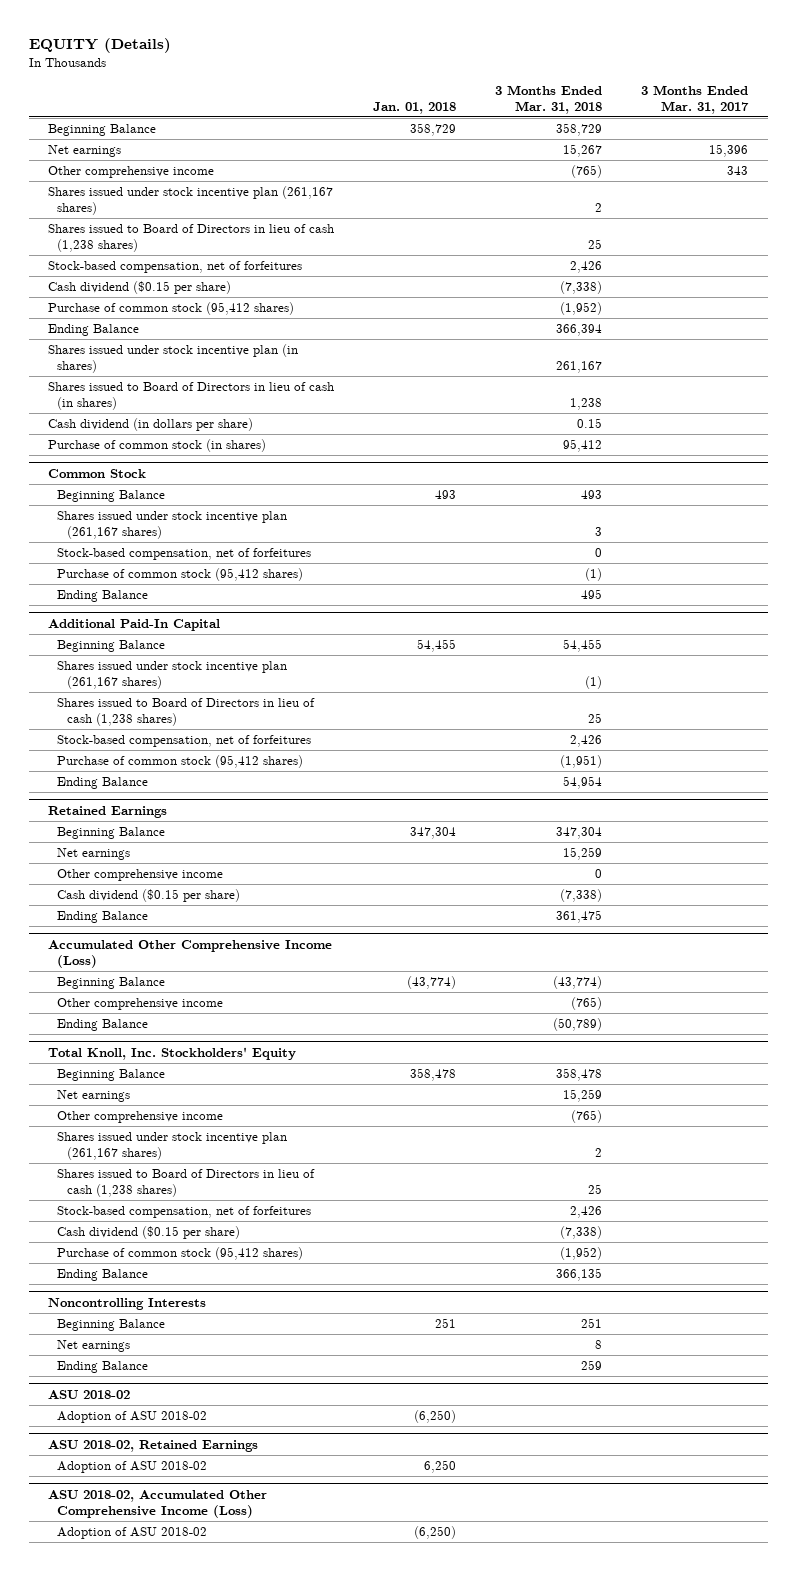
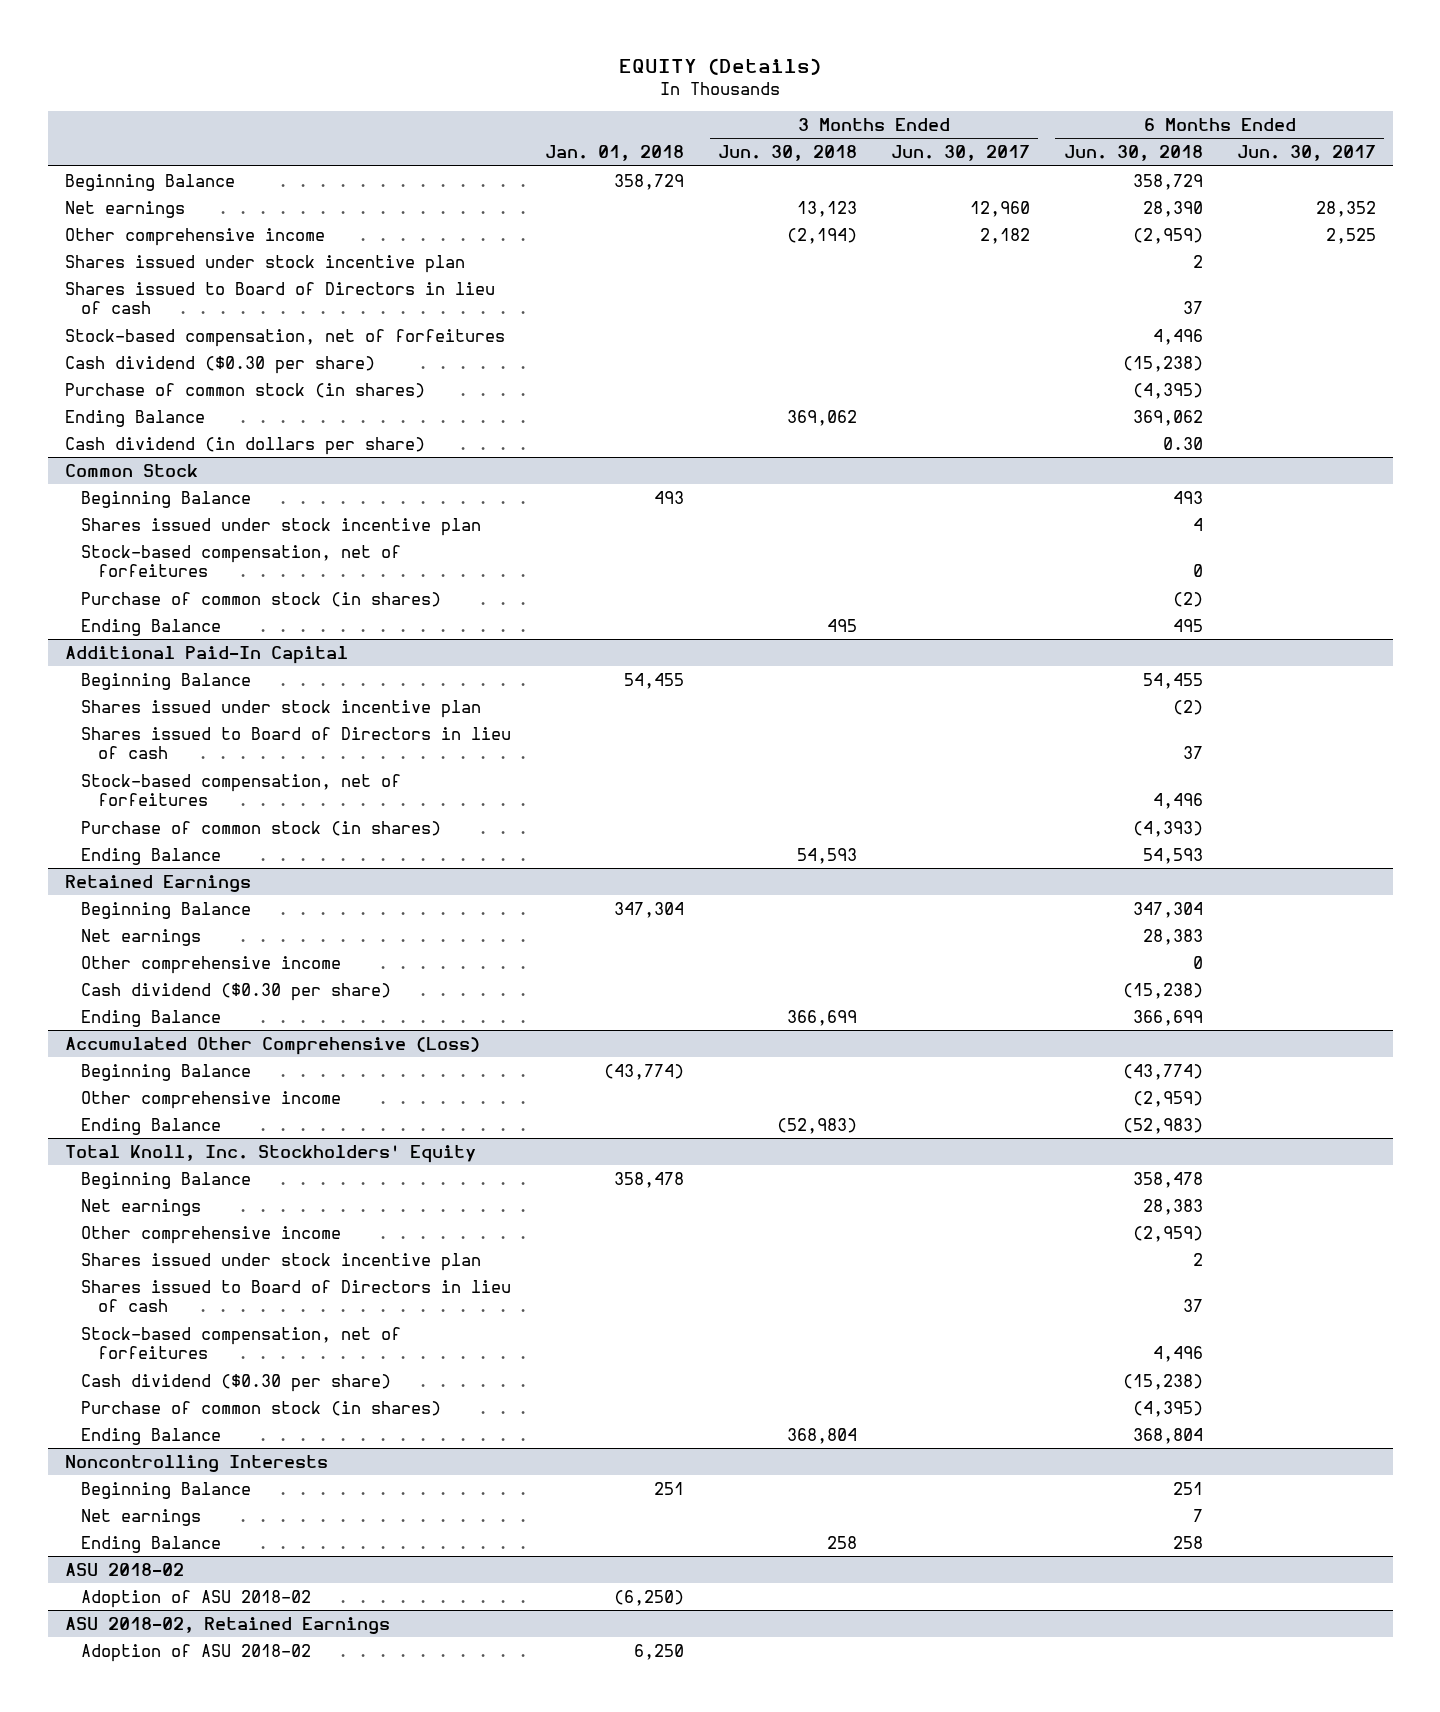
- | Jan. 01, 2018 | 3 Months Ended Mar. 31, 2018 | 3 Months Ended Mar. 31, 2017
+ | Jan. 01, 2018 | 3 Months Ended Jun. 30, 2018 | 3 Months Ended Jun. 30, 2017 | 6 Months Ended Jun. 30, 2018 | 6 Months Ended Jun. 30, 2017
- Shares issued under stock incentive plan (261,167 shares) | | 2 |
- Shares issued to Board of Directors in lieu of cash (1,238 shares) | | 25 |
+ Shares issued under stock incentive plan | | | | 2 |
+ Shares issued to Board of Directors in lieu of cash | | | | 37 |
- Cash dividend ($0.15 per share) | | (7,338) |
- Purchase of common stock (95,412 shares) | | (1,952) |
+ Cash dividend ($0.30 per share) | | | | (15,238) |
moved up: Purchase of common stock (in shares) | | | | (4,395) |
- Shares issued under stock incentive plan (in shares) | | 261,167 |
- Shares issued to Board of Directors in lieu of cash (in shares) | | 1,238 |
@ Common Stock
- Shares issued under stock incentive plan (261,167 shares) | | 3 |
+ Shares issued under stock incentive plan | | | | 4 |
- Purchase of common stock (95,412 shares) | | (1) |
+ Purchase of common stock (in shares) | | | | (2) |
@ Additional Paid-In Capital
- Shares issued under stock incentive plan (261,167 shares) | | (1) |
- Shares issued to Board of Directors in lieu of cash (1,238 shares) | | 25 |
+ Shares issued under stock incentive plan | | | | (2) |
+ Shares issued to Board of Directors in lieu of cash | | | | 37 |
- Purchase of common stock (95,412 shares) | | (1,951) |
+ Purchase of common stock (in shares) | | | | (4,393) |
@ Retained Earnings
- Cash dividend ($0.15 per share) | | (7,338) |
+ Cash dividend ($0.30 per share) | | | | (15,238) |
- Accumulated Other Comprehensive Income (Loss)
+ Accumulated Other Comprehensive (Loss)
@ Total Knoll, Inc. Stockholders' Equity
- Shares issued under stock incentive plan (261,167 shares) | | 2 |
- Shares issued to Board of Directors in lieu of cash (1,238 shares) | | 25 |
+ Shares issued under stock incentive plan | | | | 2 |
+ Shares issued to Board of Directors in lieu of cash | | | | 37 |
- Cash dividend ($0.15 per share) | | (7,338) |
- Purchase of common stock (95,412 shares) | | (1,952) |
+ Cash dividend ($0.30 per share) | | | | (15,238) |
+ Purchase of common stock (in shares) | | | | (4,395) |
- ASU 2018-02, Accumulated Other Comprehensive Income (Loss)
- Adoption of ASU 2018-02 | (6,250) | |

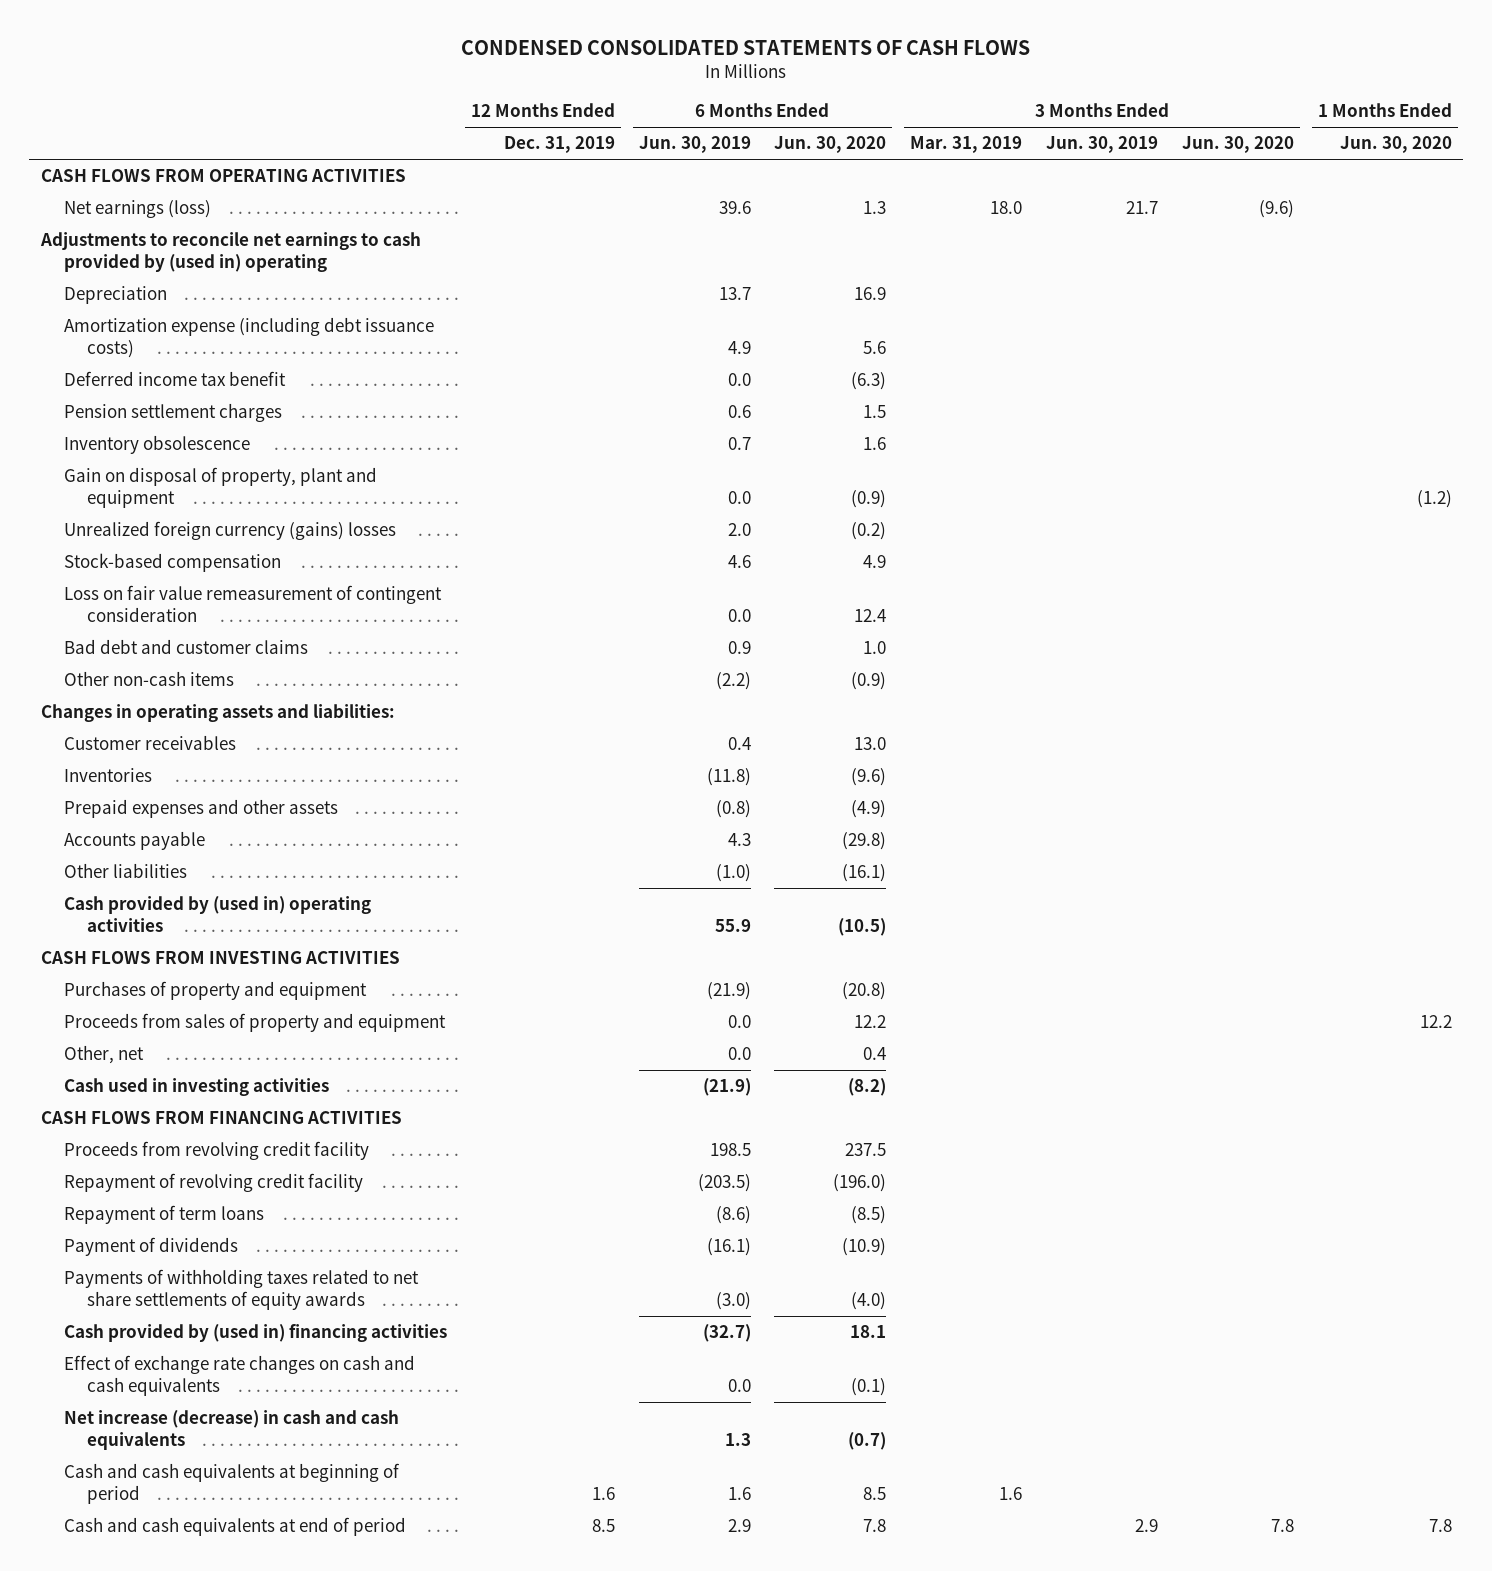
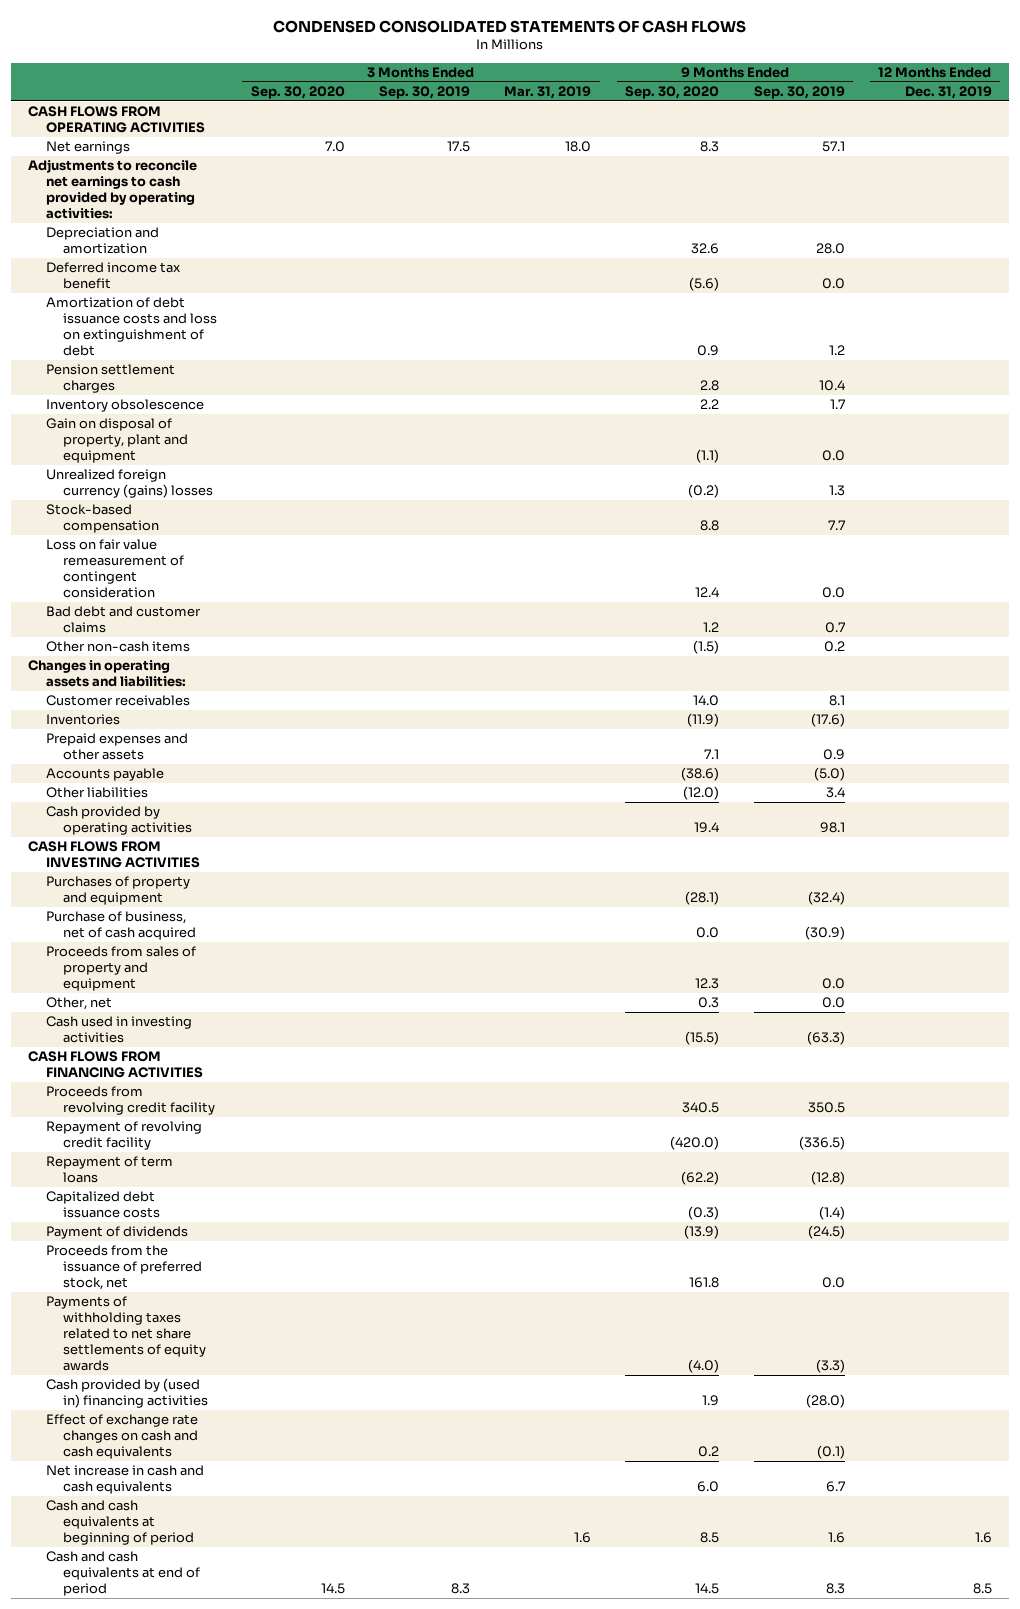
- | 12 Months Ended Dec. 31, 2019 | 6 Months Ended Jun. 30, 2019 | 6 Months Ended Jun. 30, 2020 | 3 Months Ended Mar. 31, 2019 | 3 Months Ended Jun. 30, 2019 | 3 Months Ended Jun. 30, 2020 | 1 Months Ended Jun. 30, 2020
+ | 3 Months Ended Sep. 30, 2020 | 3 Months Ended Sep. 30, 2019 | 3 Months Ended Mar. 31, 2019 | 9 Months Ended Sep. 30, 2020 | 9 Months Ended Sep. 30, 2019 | 12 Months Ended Dec. 31, 2019
- Net earnings (loss) | | 39.6 | 1.3 | 18.0 | 21.7 | (9.6) |
- Adjustments to reconcile net earnings to cash provided by (used in) operating
- Depreciation | | 13.7 | 16.9 | | | |
- Amortization expense (including debt issuance costs) | | 4.9 | 5.6 | | | |
+ Net earnings | 7.0 | 17.5 | 18.0 | 8.3 | 57.1 |
+ Adjustments to reconcile net earnings to cash provided by operating activities:
+ Depreciation and amortization | | | | 32.6 | 28.0 |
+ Amortization of debt issuance costs and loss on extinguishment of debt | | | | 0.9 | 1.2 |
- Cash provided by (used in) operating activities | | 55.9 | (10.5) | | | |
+ Cash provided by operating activities | | | | 19.4 | 98.1 |
+ Purchase of business, net of cash acquired | | | | 0.0 | (30.9) |
+ Capitalized debt issuance costs | | | | (0.3) | (1.4) |
+ Proceeds from the issuance of preferred stock, net | | | | 161.8 | 0.0 |
- Net increase (decrease) in cash and cash equivalents | | 1.3 | (0.7) | | | |
+ Net increase in cash and cash equivalents | | | | 6.0 | 6.7 |

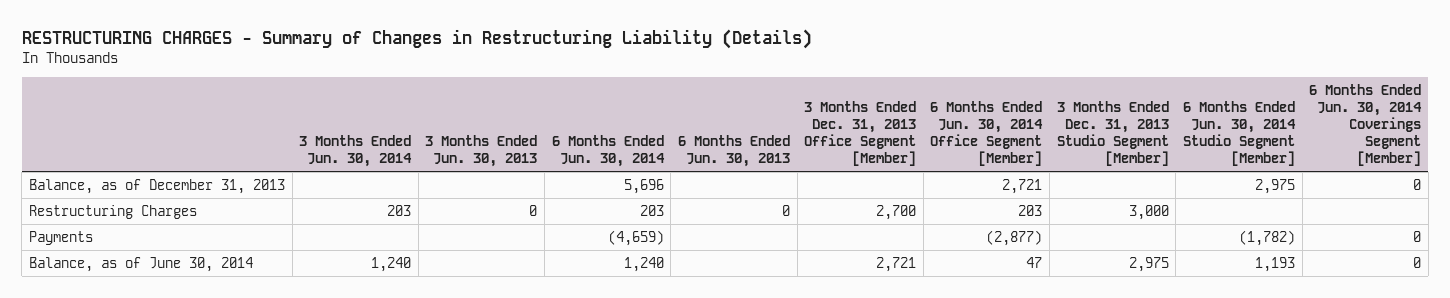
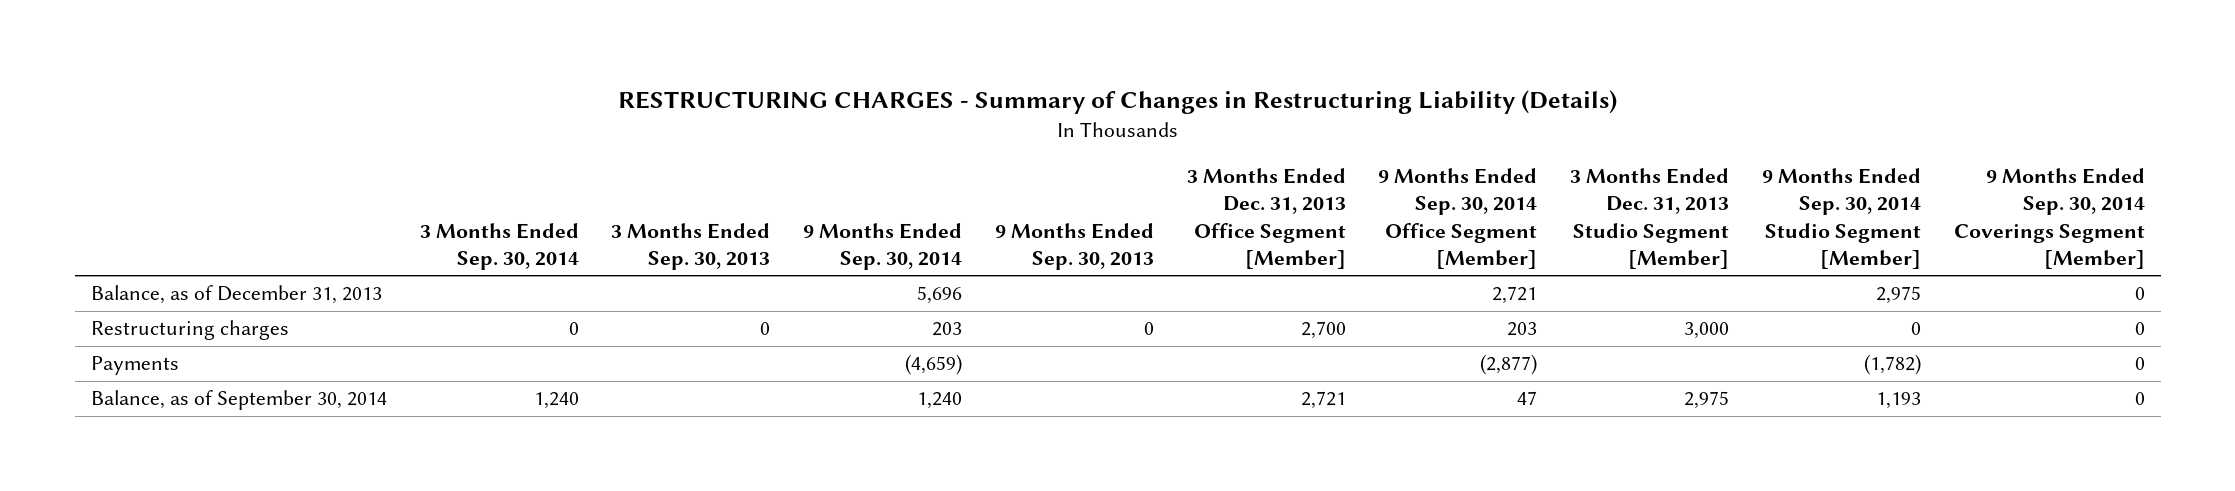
- | 3 Months Ended Jun. 30, 2014 | 3 Months Ended Jun. 30, 2013 | 6 Months Ended Jun. 30, 2014 | 6 Months Ended Jun. 30, 2013 | 3 Months Ended Dec. 31, 2013 Office Segment [Member] | 6 Months Ended Jun. 30, 2014 Office Segment [Member] | 3 Months Ended Dec. 31, 2013 Studio Segment [Member] | 6 Months Ended Jun. 30, 2014 Studio Segment [Member] | 6 Months Ended Jun. 30, 2014 Coverings Segment [Member]
+ | 3 Months Ended Sep. 30, 2014 | 3 Months Ended Sep. 30, 2013 | 9 Months Ended Sep. 30, 2014 | 9 Months Ended Sep. 30, 2013 | 3 Months Ended Dec. 31, 2013 Office Segment [Member] | 9 Months Ended Sep. 30, 2014 Office Segment [Member] | 3 Months Ended Dec. 31, 2013 Studio Segment [Member] | 9 Months Ended Sep. 30, 2014 Studio Segment [Member] | 9 Months Ended Sep. 30, 2014 Coverings Segment [Member]
- Restructuring Charges | 203 | 0 | 203 | 0 | 2,700 | 203 | 3,000 | |
+ Restructuring charges | 0 | 0 | 203 | 0 | 2,700 | 203 | 3,000 | 0 | 0
- Balance, as of June 30, 2014 | 1,240 | | 1,240 | | 2,721 | 47 | 2,975 | 1,193 | 0
+ Balance, as of September 30, 2014 | 1,240 | | 1,240 | | 2,721 | 47 | 2,975 | 1,193 | 0

